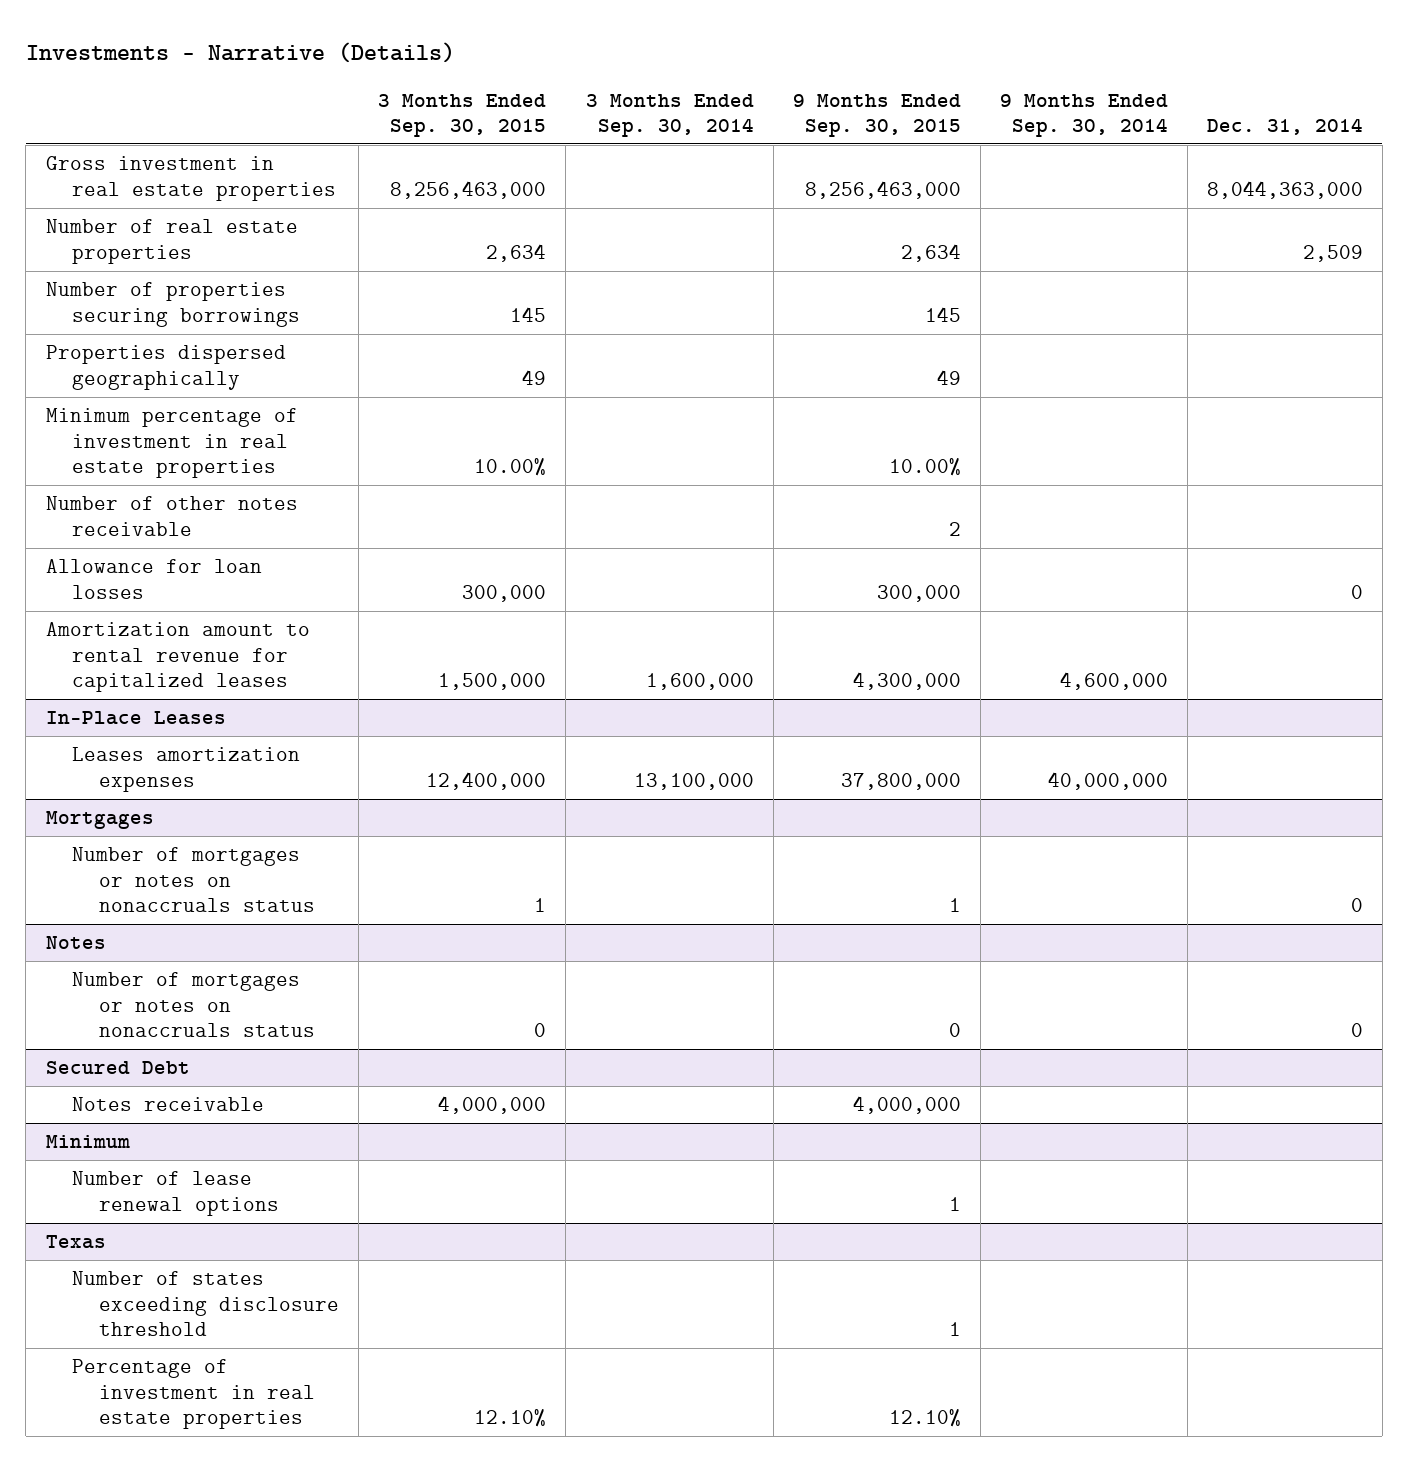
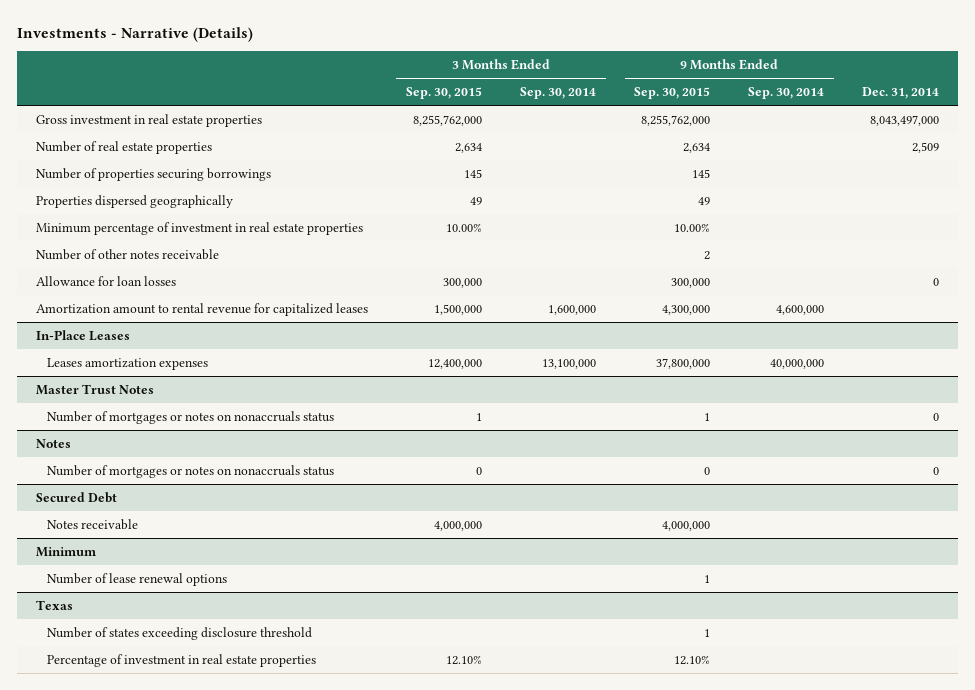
- Gross investment in real estate properties | 8,256,463,000 | | 8,256,463,000 | | 8,044,363,000
+ Gross investment in real estate properties | 8,255,762,000 | | 8,255,762,000 | | 8,043,497,000
- Mortgages
+ Master Trust Notes

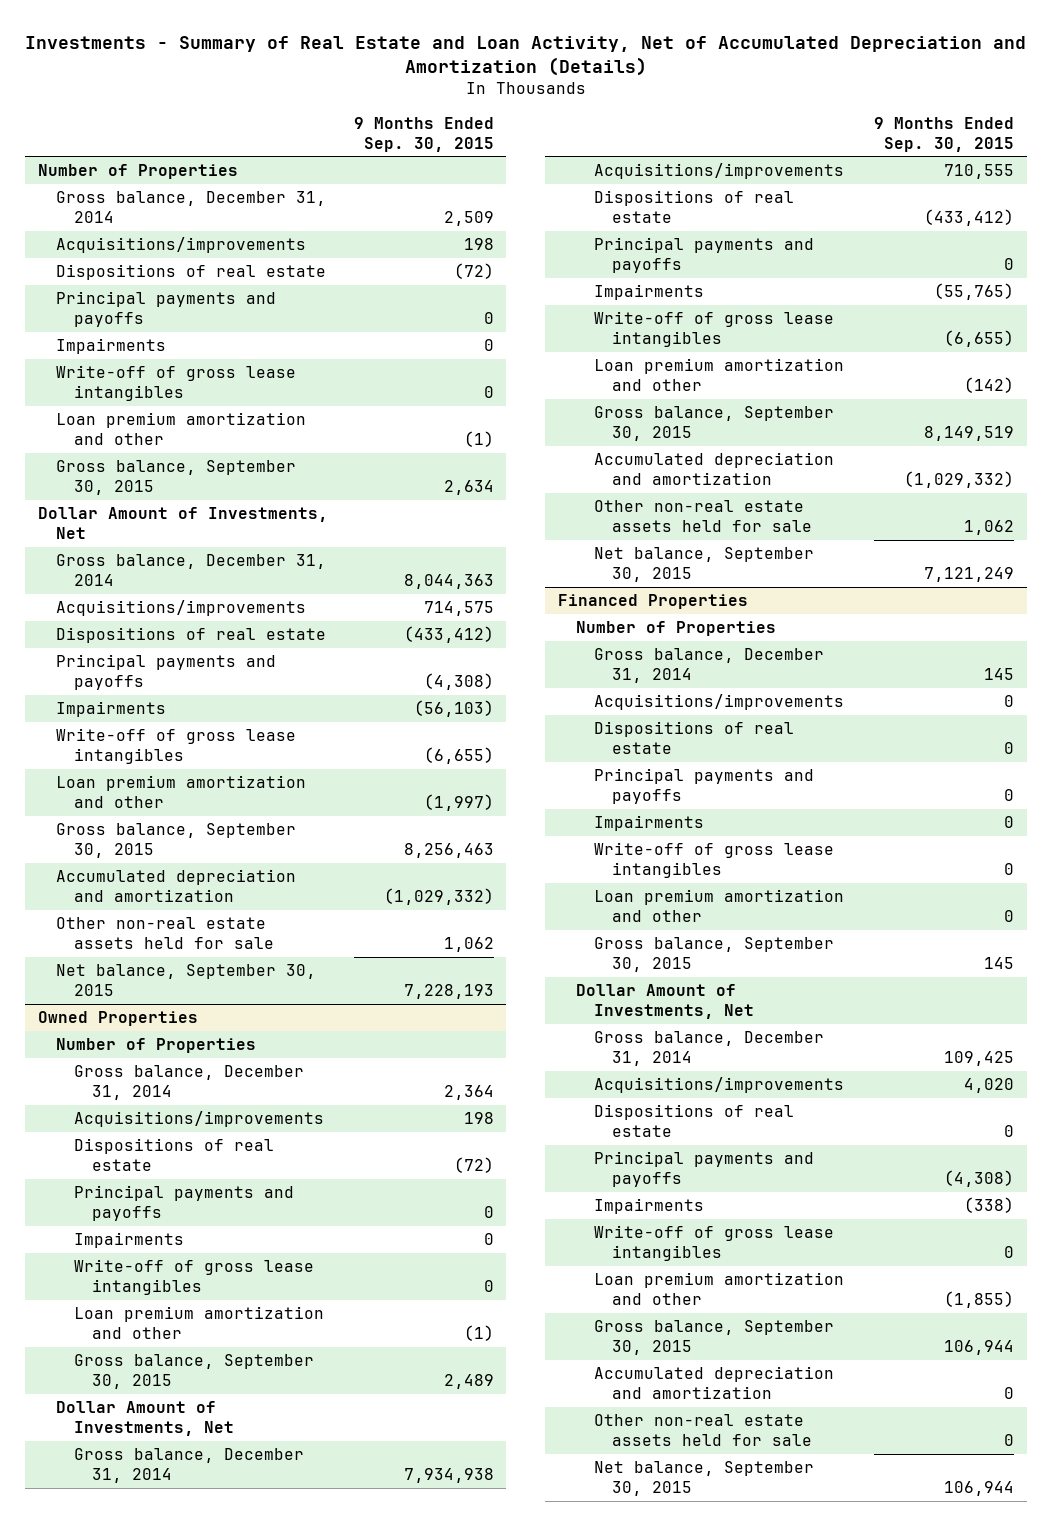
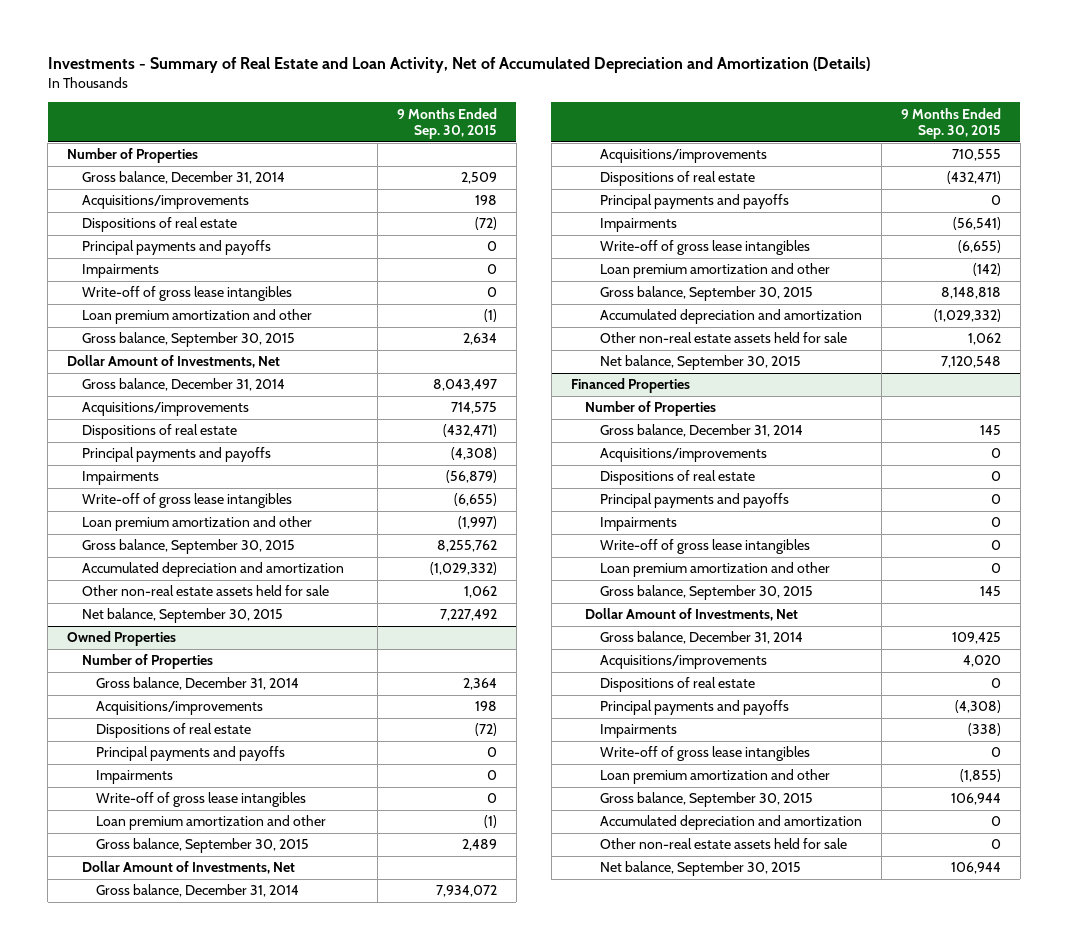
- Gross balance, December 31, 2014 | 8,044,363
+ Gross balance, December 31, 2014 | 8,043,497
- Dispositions of real estate | (433,412)
+ Dispositions of real estate | (432,471)
- Impairments | (56,103)
+ Impairments | (56,879)
- Gross balance, September 30, 2015 | 8,256,463
+ Gross balance, September 30, 2015 | 8,255,762
- Net balance, September 30, 2015 | 7,228,193
+ Net balance, September 30, 2015 | 7,227,492
@ Owned Properties
- Gross balance, December 31, 2014 | 7,934,938
+ Gross balance, December 31, 2014 | 7,934,072
- Dispositions of real estate | (433,412)
+ Dispositions of real estate | (432,471)
- Impairments | (55,765)
+ Impairments | (56,541)
- Gross balance, September 30, 2015 | 8,149,519
+ Gross balance, September 30, 2015 | 8,148,818
- Net balance, September 30, 2015 | 7,121,249
+ Net balance, September 30, 2015 | 7,120,548

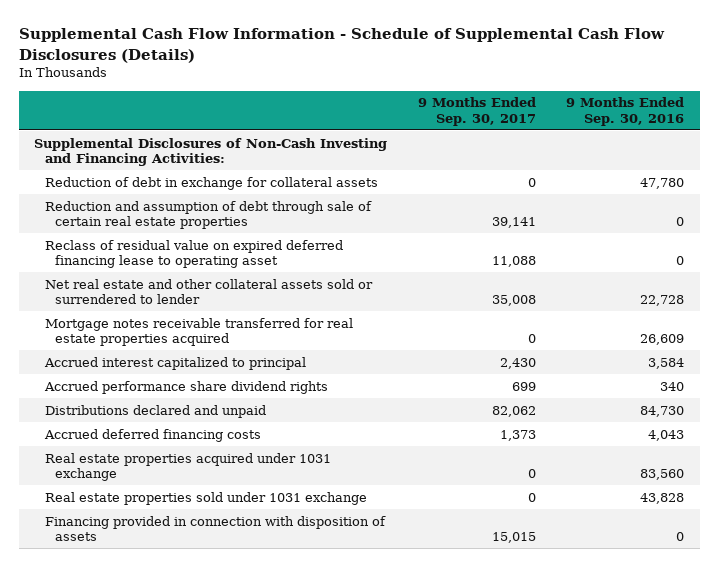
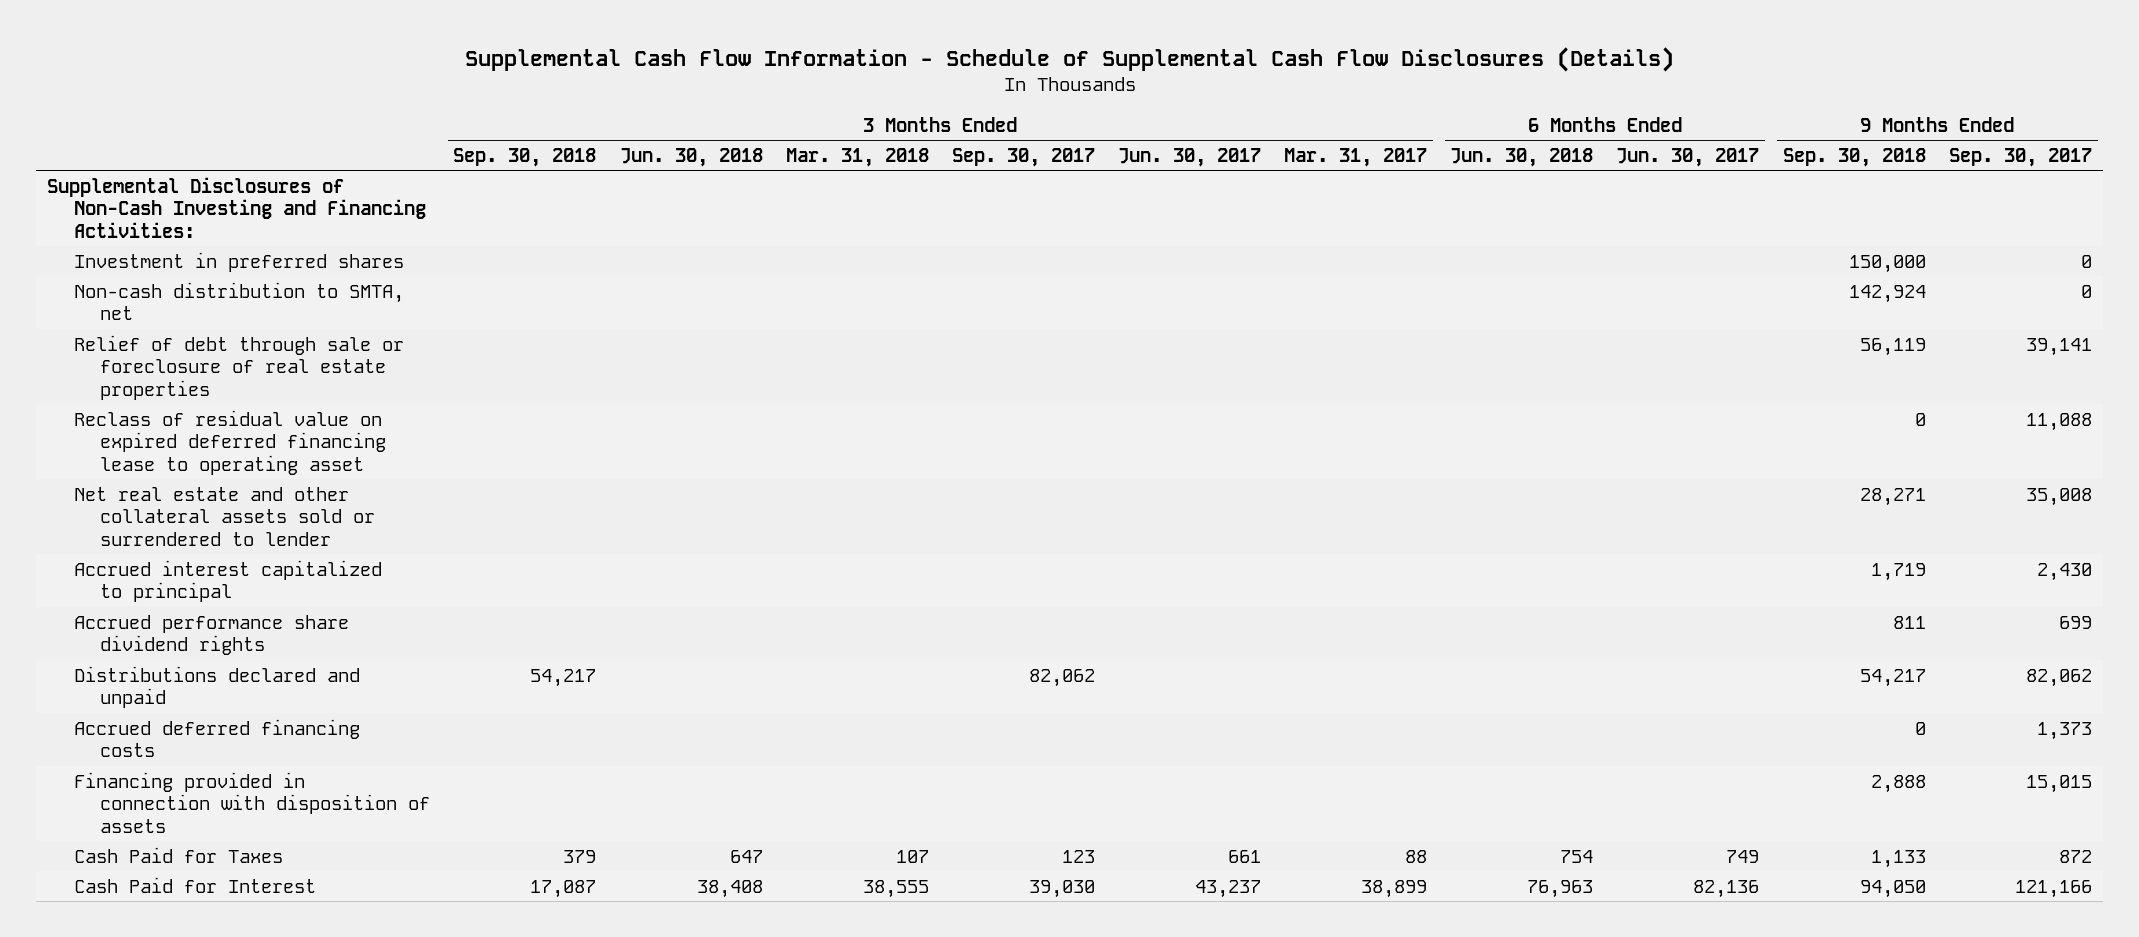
- | 9 Months Ended Sep. 30, 2017 | 9 Months Ended Sep. 30, 2016
+ | 3 Months Ended Sep. 30, 2018 | 3 Months Ended Jun. 30, 2018 | 3 Months Ended Mar. 31, 2018 | 3 Months Ended Sep. 30, 2017 | 3 Months Ended Jun. 30, 2017 | 3 Months Ended Mar. 31, 2017 | 6 Months Ended Jun. 30, 2018 | 6 Months Ended Jun. 30, 2017 | 9 Months Ended Sep. 30, 2018 | 9 Months Ended Sep. 30, 2017
- Reduction of debt in exchange for collateral assets | 0 | 47,780
- Reduction and assumption of debt through sale of certain real estate properties | 39,141 | 0
+ Investment in preferred shares | | | | | | | | | 150,000 | 0
+ Non-cash distribution to SMTA, net | | | | | | | | | 142,924 | 0
+ Relief of debt through sale or foreclosure of real estate properties | | | | | | | | | 56,119 | 39,141
- Mortgage notes receivable transferred for real estate properties acquired | 0 | 26,609
- Real estate properties acquired under 1031 exchange | 0 | 83,560
- Real estate properties sold under 1031 exchange | 0 | 43,828
+ Cash Paid for Taxes | 379 | 647 | 107 | 123 | 661 | 88 | 754 | 749 | 1,133 | 872
+ Cash Paid for Interest | 17,087 | 38,408 | 38,555 | 39,030 | 43,237 | 38,899 | 76,963 | 82,136 | 94,050 | 121,166

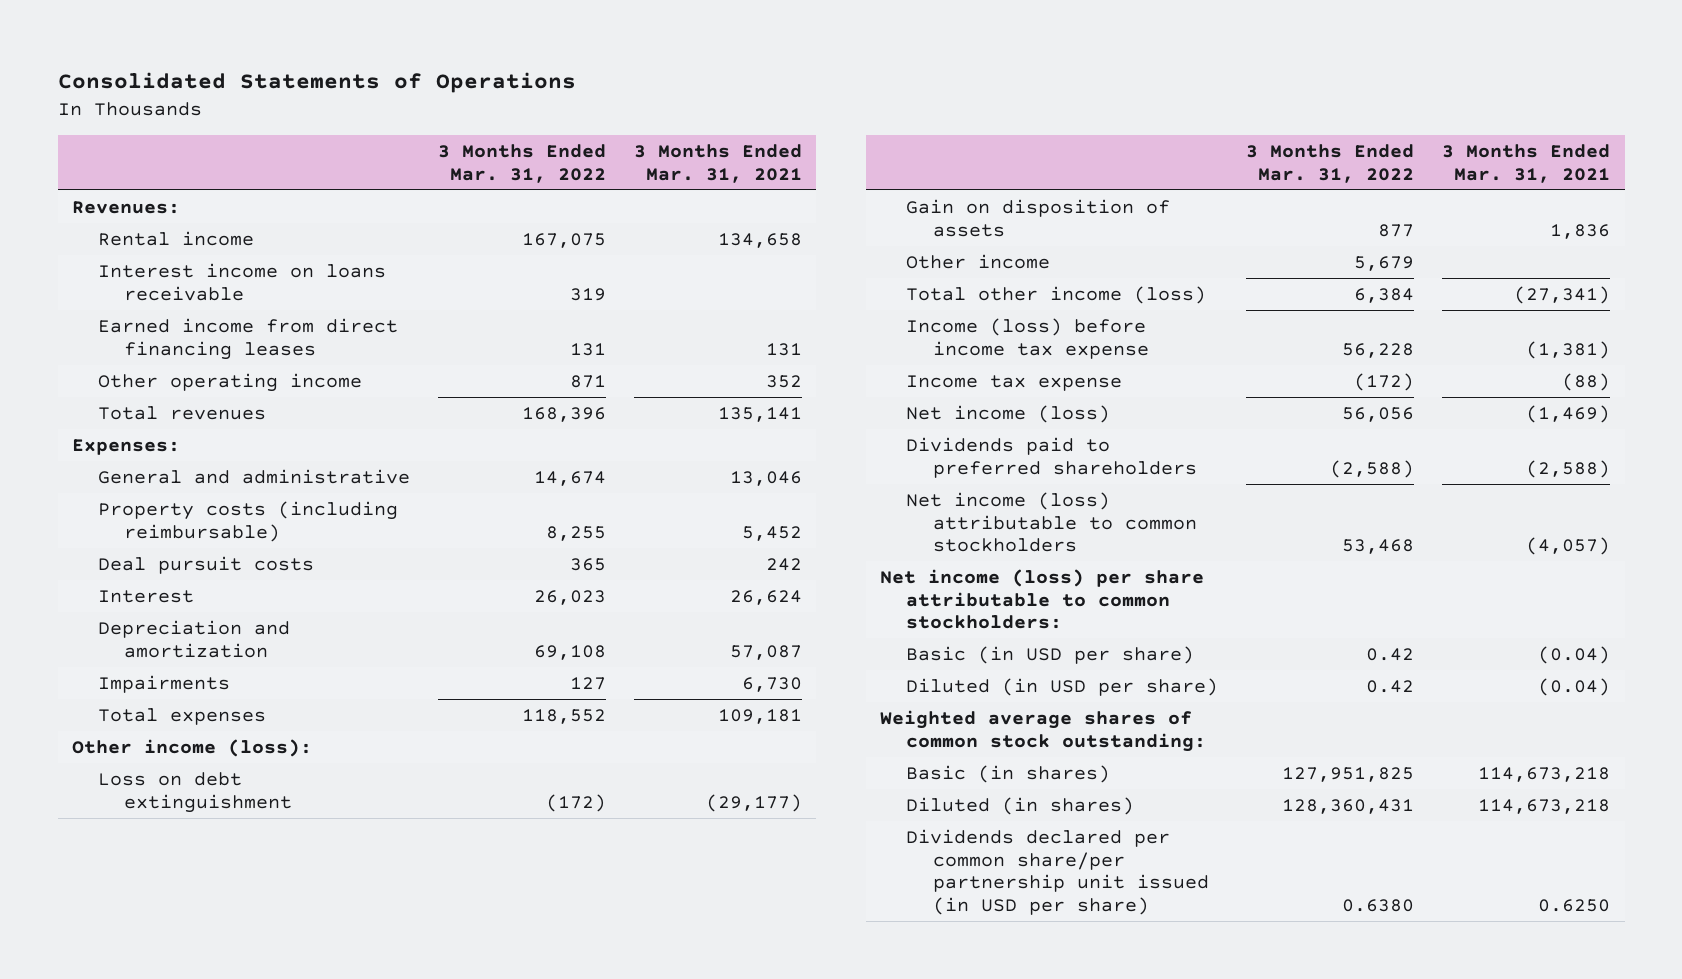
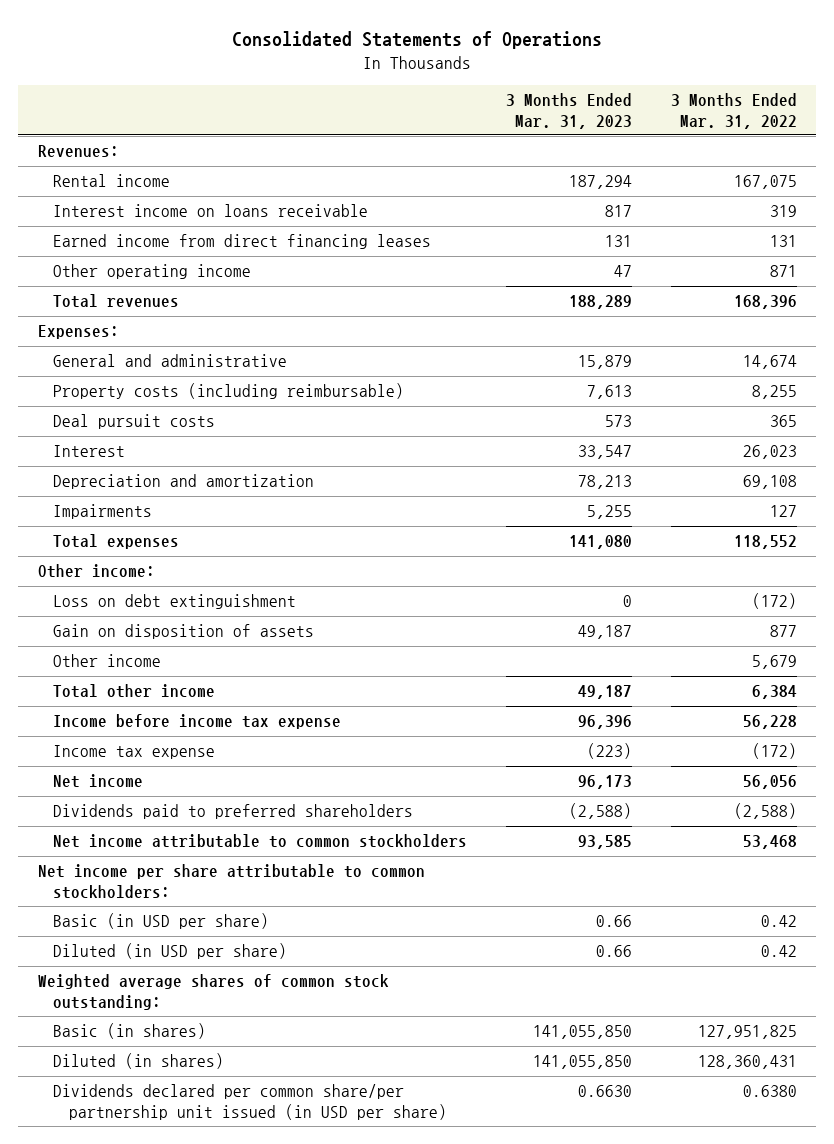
- | 3 Months Ended Mar. 31, 2022 | 3 Months Ended Mar. 31, 2021
+ | 3 Months Ended Mar. 31, 2023 | 3 Months Ended Mar. 31, 2022
- Other income (loss):
+ Other income:
- Total other income (loss) | 6,384 | (27,341)
- Income (loss) before income tax expense | 56,228 | (1,381)
+ Total other income | 49,187 | 6,384
+ Income before income tax expense | 96,396 | 56,228
- Net income (loss) | 56,056 | (1,469)
+ Net income | 96,173 | 56,056
- Net income (loss) attributable to common stockholders | 53,468 | (4,057)
- Net income (loss) per share attributable to common stockholders:
+ Net income attributable to common stockholders | 93,585 | 53,468
+ Net income per share attributable to common stockholders:

